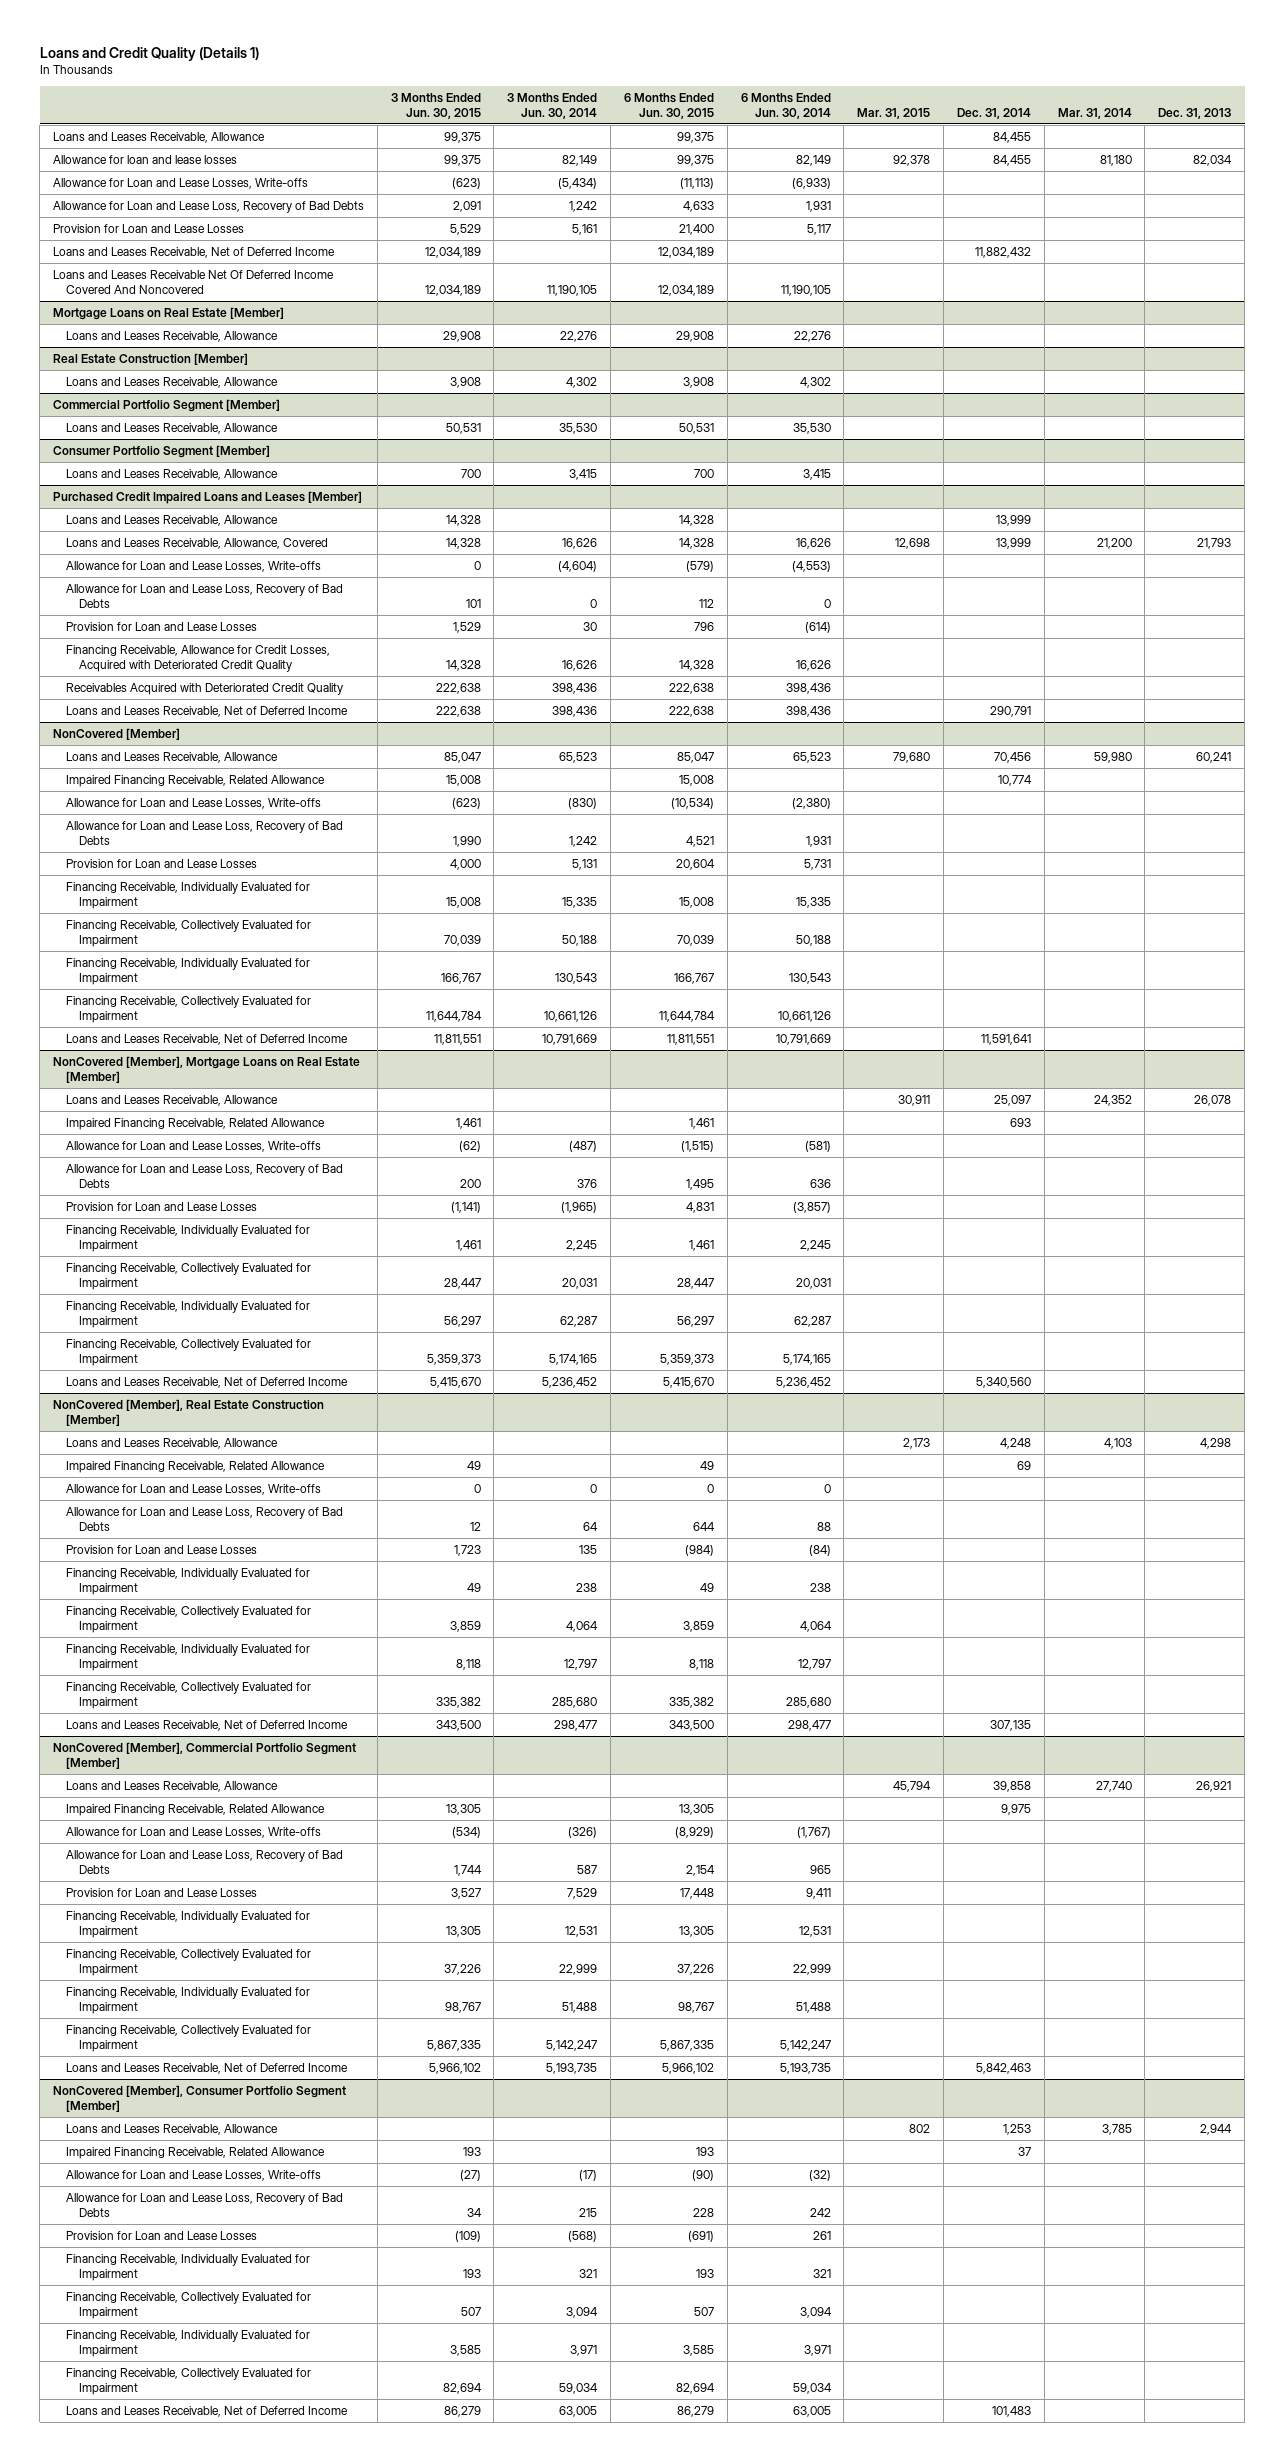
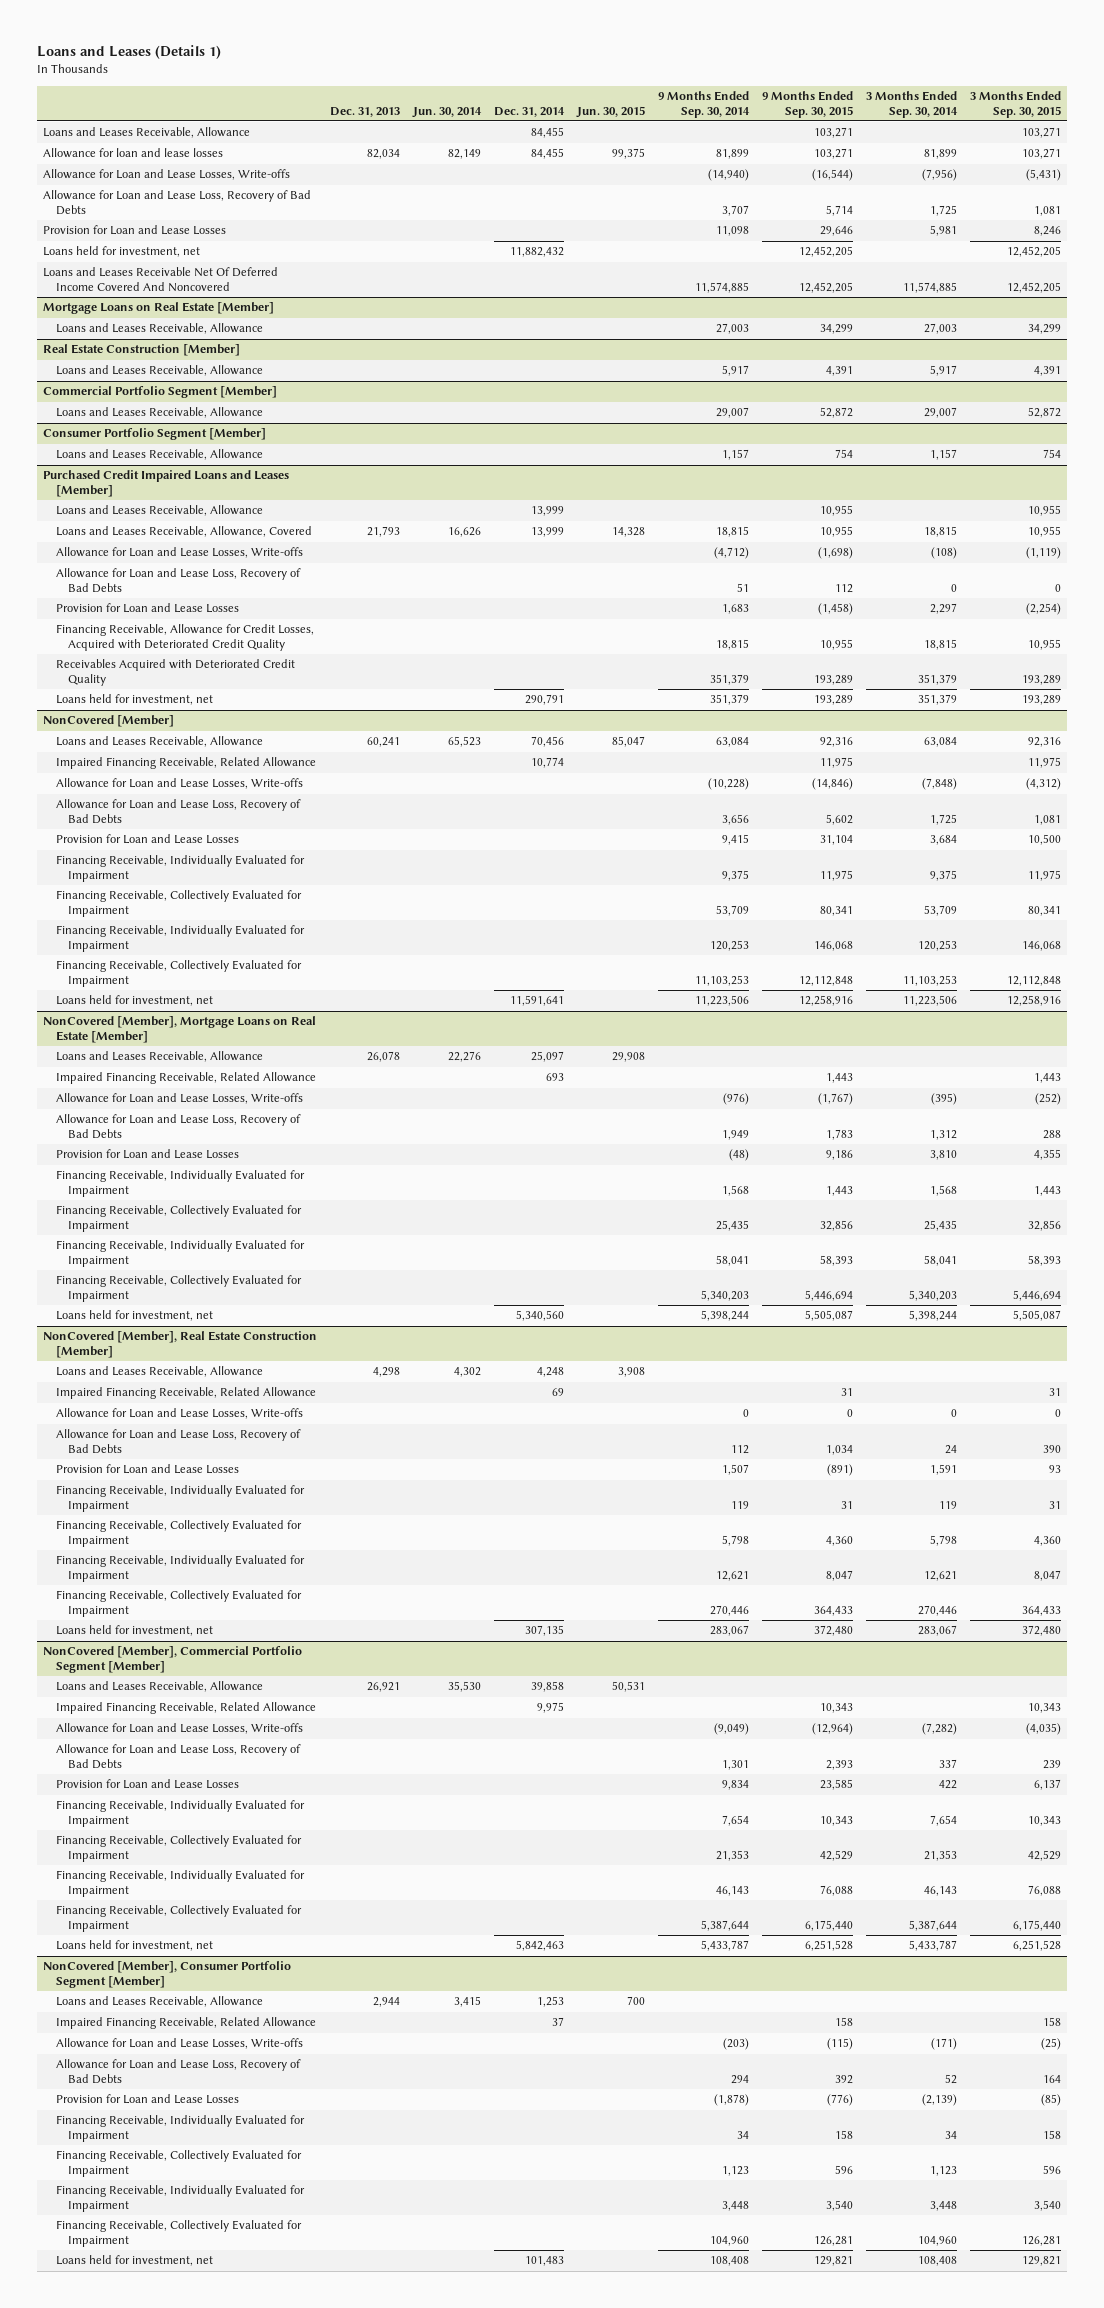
- Loans and Credit Quality (Details 1)
+ Loans and Leases (Details 1)
- | 3 Months Ended Jun. 30, 2015 | 3 Months Ended Jun. 30, 2014 | 6 Months Ended Jun. 30, 2015 | 6 Months Ended Jun. 30, 2014 | Mar. 31, 2015 | Dec. 31, 2014 | Mar. 31, 2014 | Dec. 31, 2013
+ | Dec. 31, 2013 | Jun. 30, 2014 | Dec. 31, 2014 | Jun. 30, 2015 | 9 Months Ended Sep. 30, 2014 | 9 Months Ended Sep. 30, 2015 | 3 Months Ended Sep. 30, 2014 | 3 Months Ended Sep. 30, 2015
- Loans and Leases Receivable, Net of Deferred Income | 12,034,189 | | 12,034,189 | | | 11,882,432 | |
+ Loans held for investment, net | | | 11,882,432 | | | 12,452,205 | | 12,452,205
@ Purchased Credit Impaired Loans and Leases [Member]
- Loans and Leases Receivable, Net of Deferred Income | 222,638 | 398,436 | 222,638 | 398,436 | | 290,791 | |
+ Loans held for investment, net | | | 290,791 | | 351,379 | 193,289 | 351,379 | 193,289
@ NonCovered [Member]
- Loans and Leases Receivable, Net of Deferred Income | 11,811,551 | 10,791,669 | 11,811,551 | 10,791,669 | | 11,591,641 | |
+ Loans held for investment, net | | | 11,591,641 | | 11,223,506 | 12,258,916 | 11,223,506 | 12,258,916
@ NonCovered [Member], Mortgage Loans on Real Estate [Member]
- Loans and Leases Receivable, Net of Deferred Income | 5,415,670 | 5,236,452 | 5,415,670 | 5,236,452 | | 5,340,560 | |
+ Loans held for investment, net | | | 5,340,560 | | 5,398,244 | 5,505,087 | 5,398,244 | 5,505,087
@ NonCovered [Member], Real Estate Construction [Member]
- Loans and Leases Receivable, Net of Deferred Income | 343,500 | 298,477 | 343,500 | 298,477 | | 307,135 | |
+ Loans held for investment, net | | | 307,135 | | 283,067 | 372,480 | 283,067 | 372,480
@ NonCovered [Member], Commercial Portfolio Segment [Member]
- Loans and Leases Receivable, Net of Deferred Income | 5,966,102 | 5,193,735 | 5,966,102 | 5,193,735 | | 5,842,463 | |
+ Loans held for investment, net | | | 5,842,463 | | 5,433,787 | 6,251,528 | 5,433,787 | 6,251,528
@ NonCovered [Member], Consumer Portfolio Segment [Member]
- Loans and Leases Receivable, Net of Deferred Income | 86,279 | 63,005 | 86,279 | 63,005 | | 101,483 | |
+ Loans held for investment, net | | | 101,483 | | 108,408 | 129,821 | 108,408 | 129,821

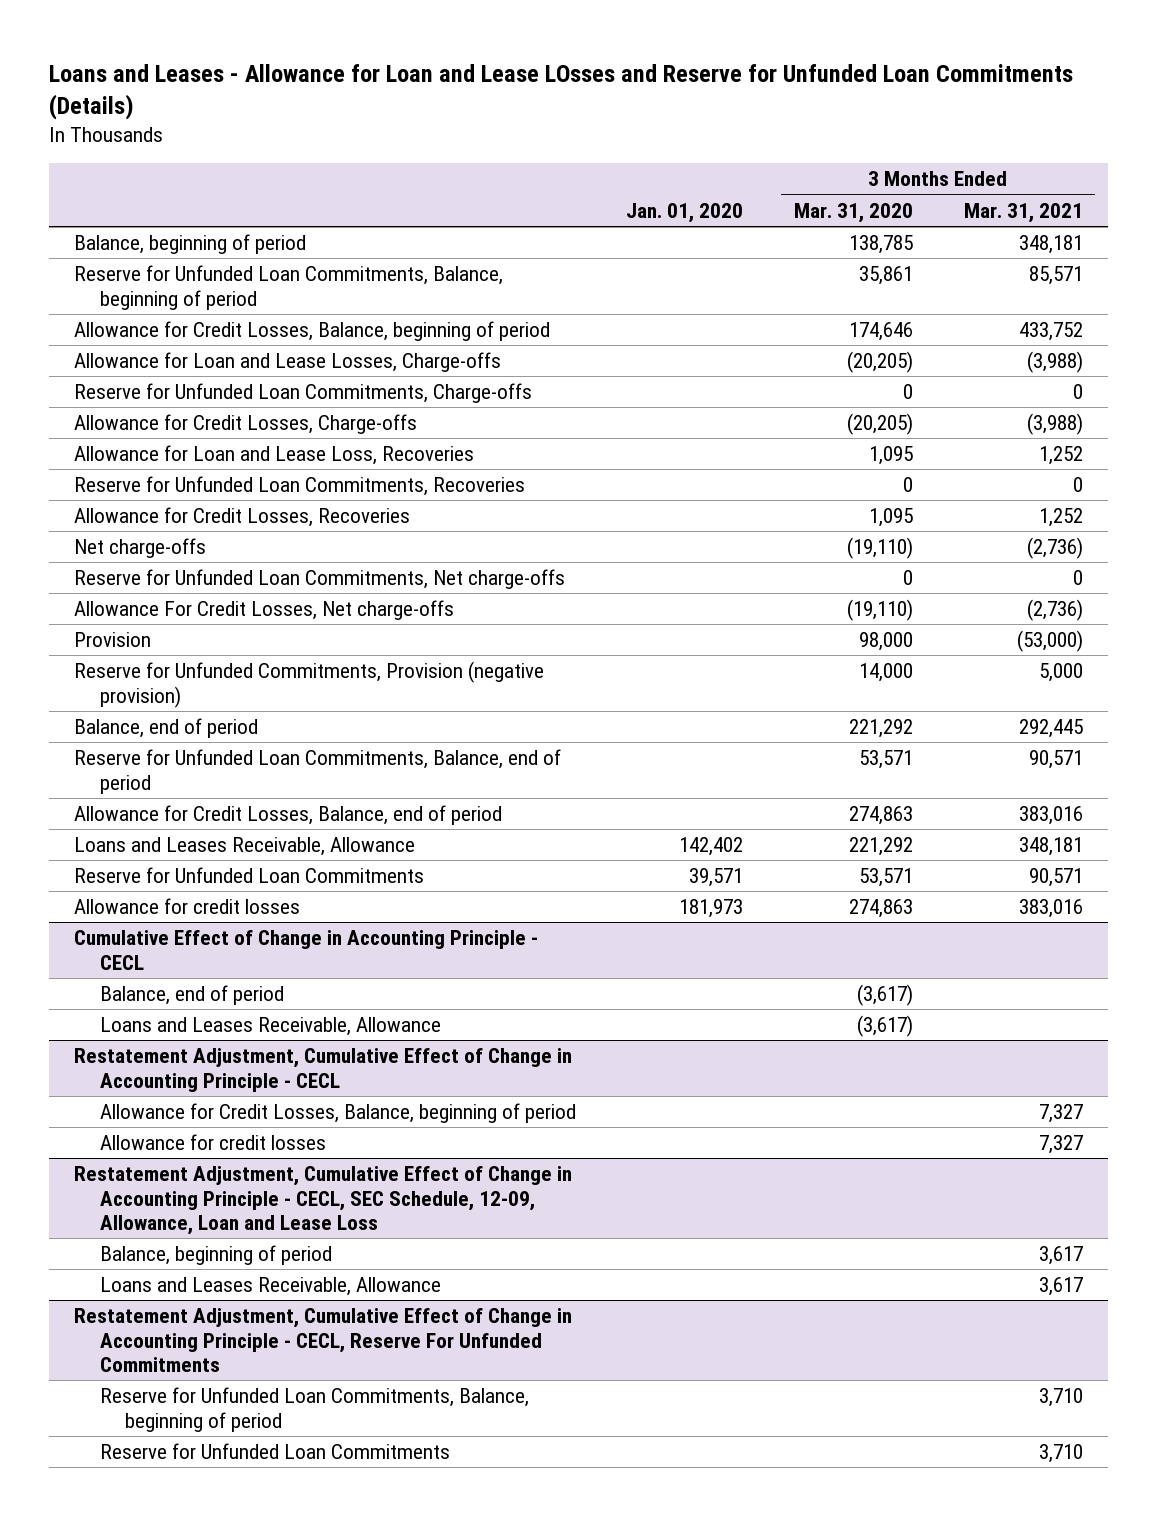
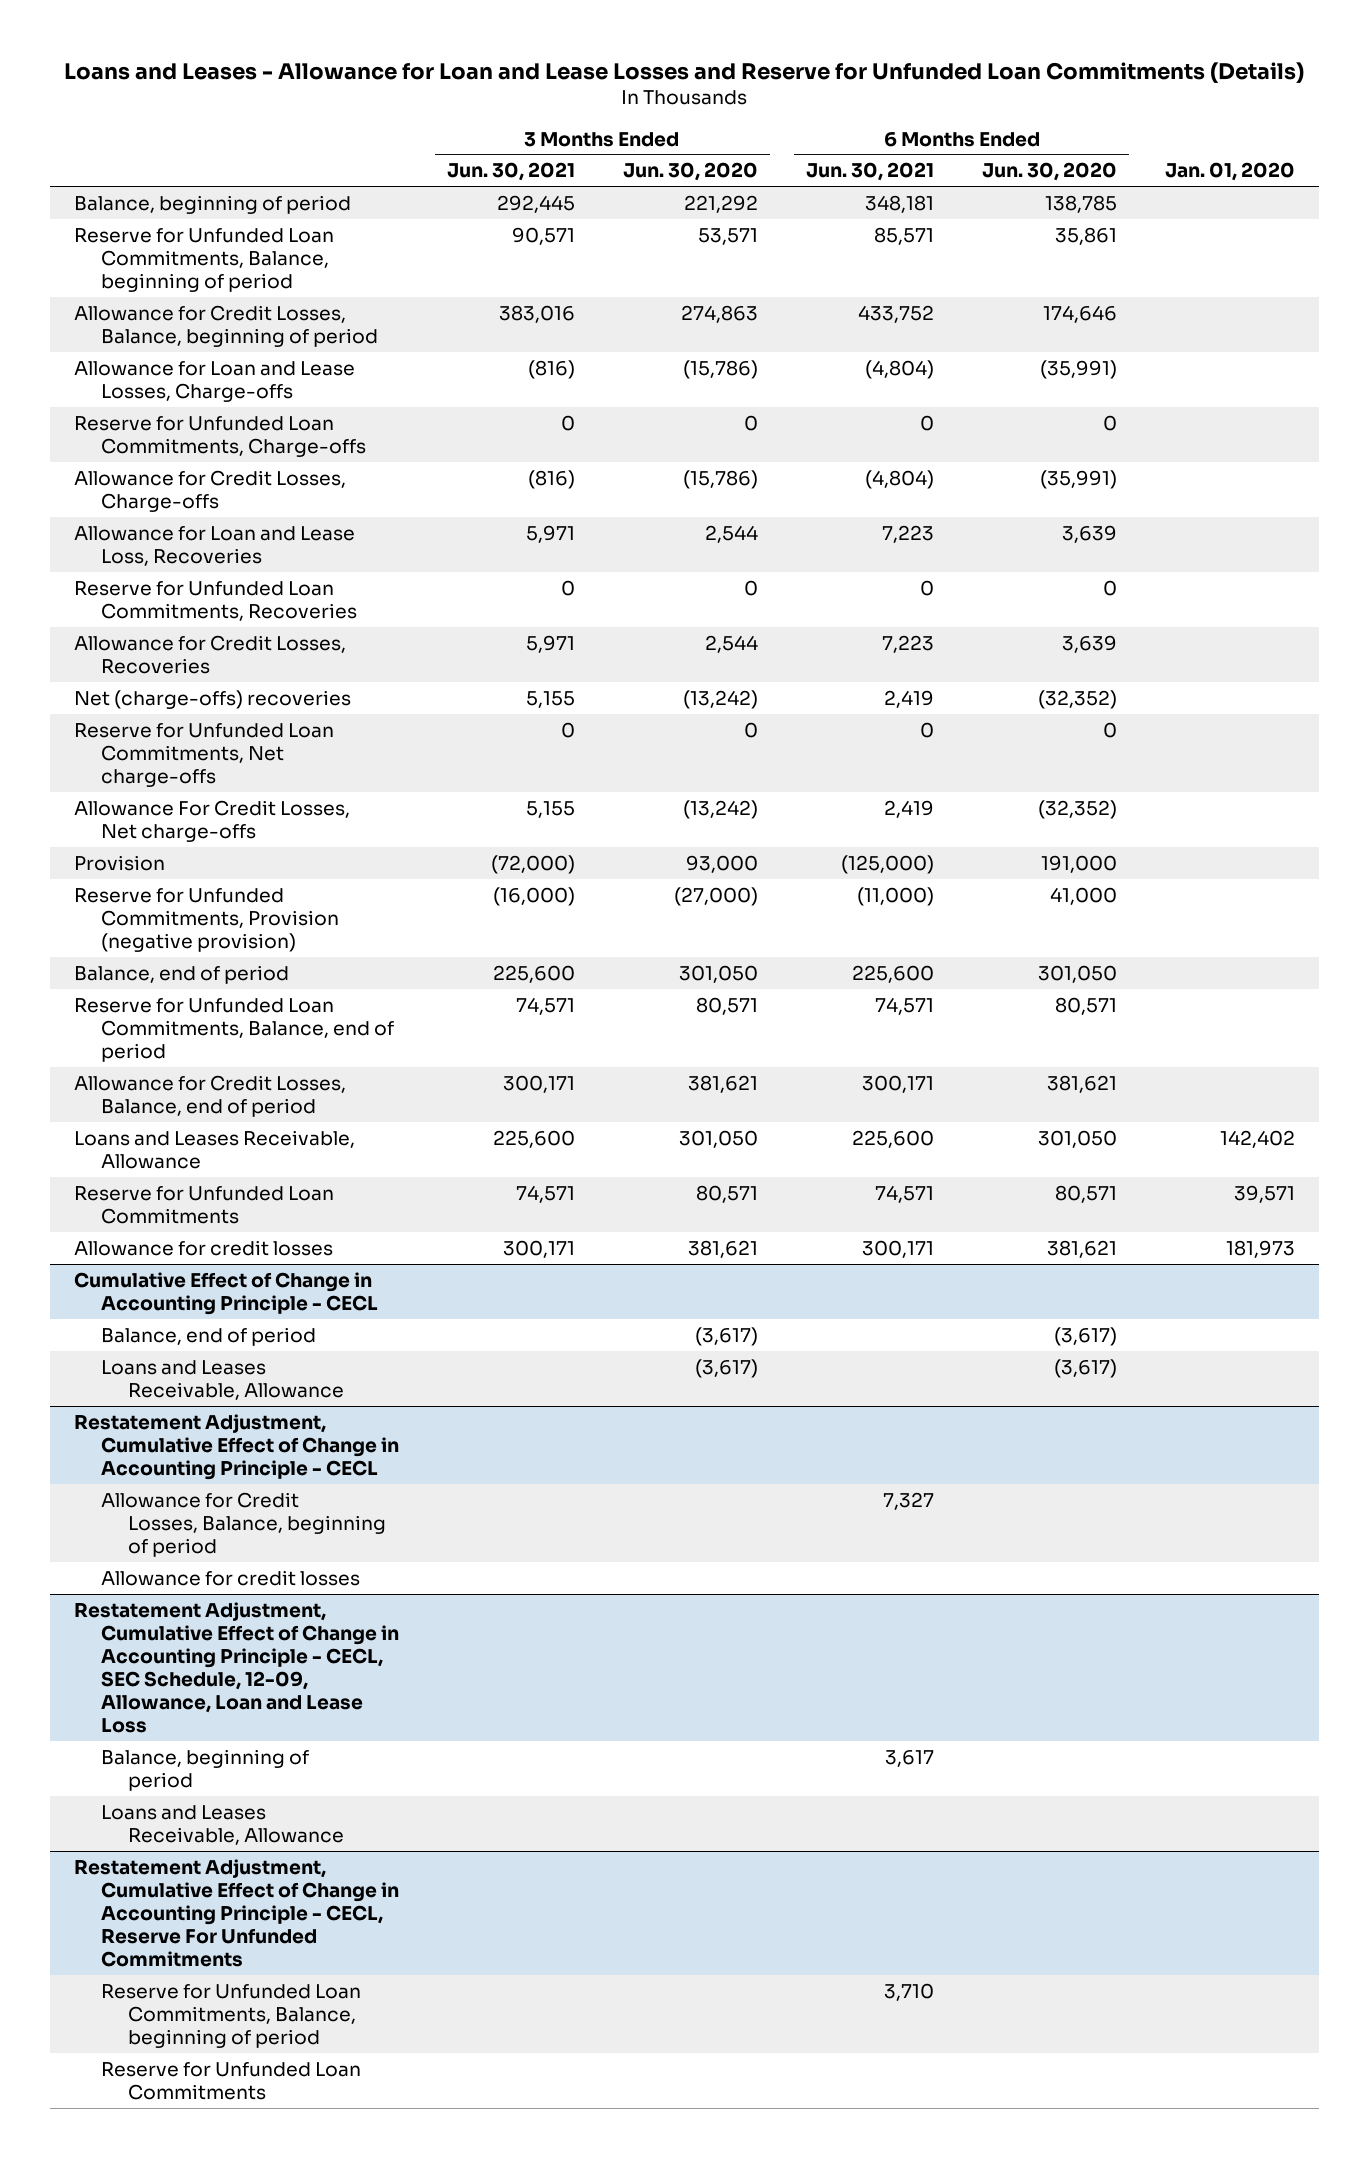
- Loans and Leases - Allowance for Loan and Lease LOsses and Reserve for Unfunded Loan Commitments (Details)
+ Loans and Leases - Allowance for Loan and Lease Losses and Reserve for Unfunded Loan Commitments (Details)
- | Jan. 01, 2020 | 3 Months Ended Mar. 31, 2020 | 3 Months Ended Mar. 31, 2021
+ | 3 Months Ended Jun. 30, 2021 | 3 Months Ended Jun. 30, 2020 | 6 Months Ended Jun. 30, 2021 | 6 Months Ended Jun. 30, 2020 | Jan. 01, 2020
- Net charge-offs | | (19,110) | (2,736)
+ Net (charge-offs) recoveries | 5,155 | (13,242) | 2,419 | (32,352) |

